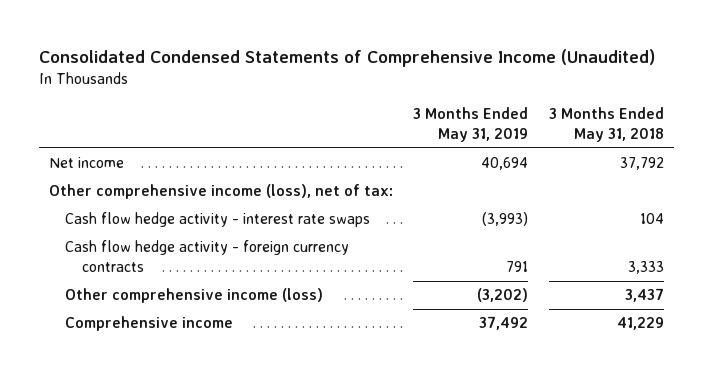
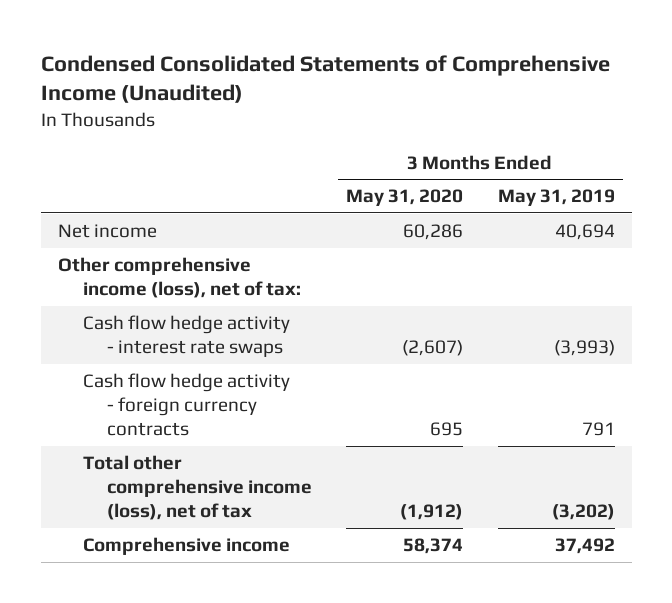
- Consolidated Condensed Statements of Comprehensive Income (Unaudited)
+ Condensed Consolidated Statements of Comprehensive Income (Unaudited)
- | 3 Months Ended May 31, 2019 | 3 Months Ended May 31, 2018
+ | 3 Months Ended May 31, 2020 | 3 Months Ended May 31, 2019
- Other comprehensive income (loss) | (3,202) | 3,437
+ Total other comprehensive income (loss), net of tax | (1,912) | (3,202)

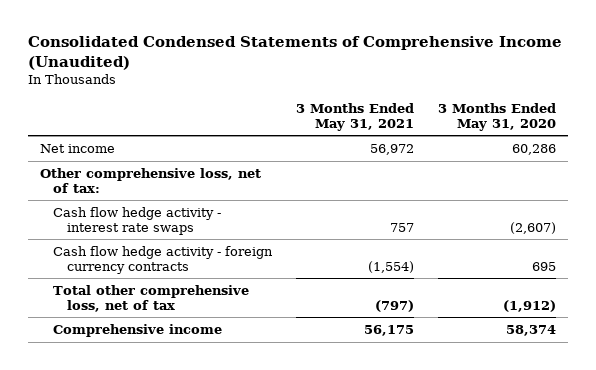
- Condensed Consolidated Statements of Comprehensive Income (Unaudited)
+ Consolidated Condensed Statements of Comprehensive Income (Unaudited)
- | 3 Months Ended May 31, 2020 | 3 Months Ended May 31, 2019
+ | 3 Months Ended May 31, 2021 | 3 Months Ended May 31, 2020
- Other comprehensive income (loss), net of tax:
+ Other comprehensive loss, net of tax:
- Total other comprehensive income (loss), net of tax | (1,912) | (3,202)
+ Total other comprehensive loss, net of tax | (797) | (1,912)

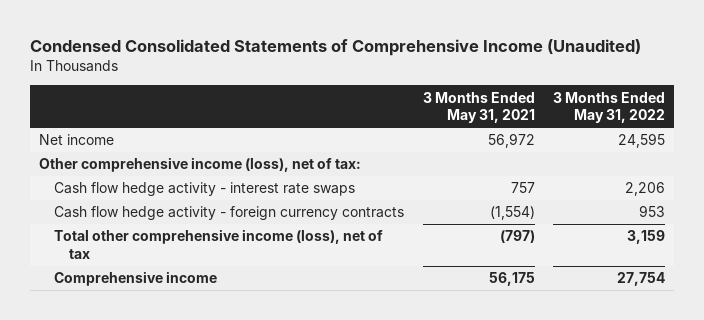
- Consolidated Condensed Statements of Comprehensive Income (Unaudited)
+ Condensed Consolidated Statements of Comprehensive Income (Unaudited)
- | 3 Months Ended May 31, 2021 | 3 Months Ended May 31, 2020
+ | 3 Months Ended May 31, 2021 | 3 Months Ended May 31, 2022
- Other comprehensive loss, net of tax:
+ Other comprehensive income (loss), net of tax:
- Total other comprehensive loss, net of tax | (797) | (1,912)
+ Total other comprehensive income (loss), net of tax | (797) | 3,159

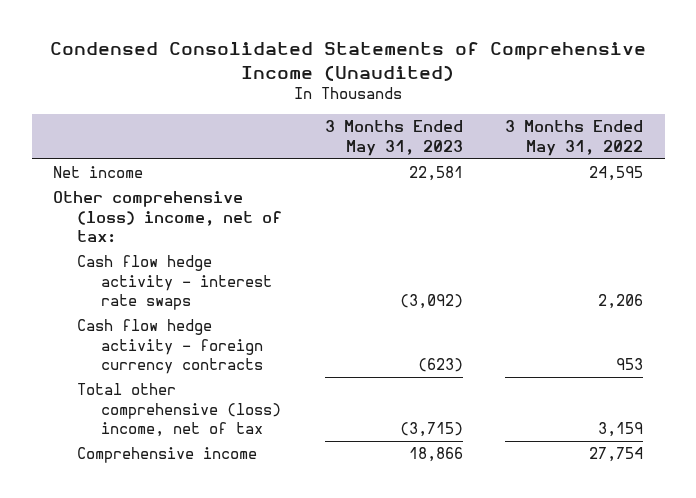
- | 3 Months Ended May 31, 2021 | 3 Months Ended May 31, 2022
+ | 3 Months Ended May 31, 2023 | 3 Months Ended May 31, 2022
- Other comprehensive income (loss), net of tax:
+ Other comprehensive (loss) income, net of tax:
- Total other comprehensive income (loss), net of tax | (797) | 3,159
+ Total other comprehensive (loss) income, net of tax | (3,715) | 3,159

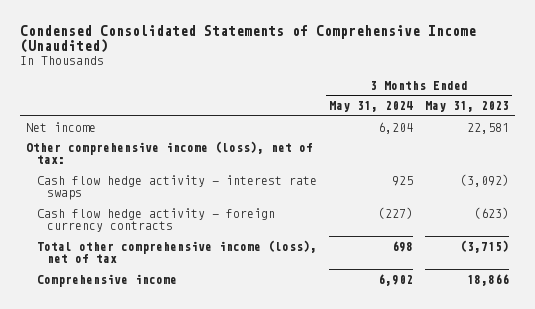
- | 3 Months Ended May 31, 2023 | 3 Months Ended May 31, 2022
+ | 3 Months Ended May 31, 2024 | 3 Months Ended May 31, 2023
- Other comprehensive (loss) income, net of tax:
+ Other comprehensive income (loss), net of tax:
- Total other comprehensive (loss) income, net of tax | (3,715) | 3,159
+ Total other comprehensive income (loss), net of tax | 698 | (3,715)

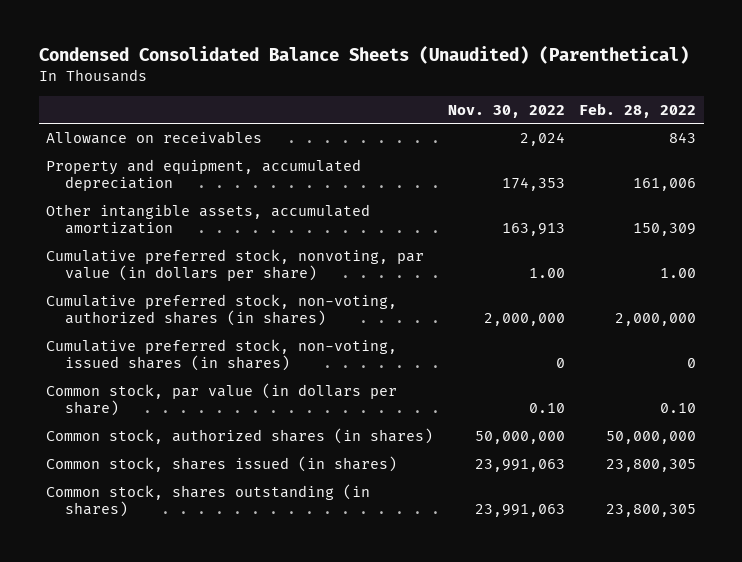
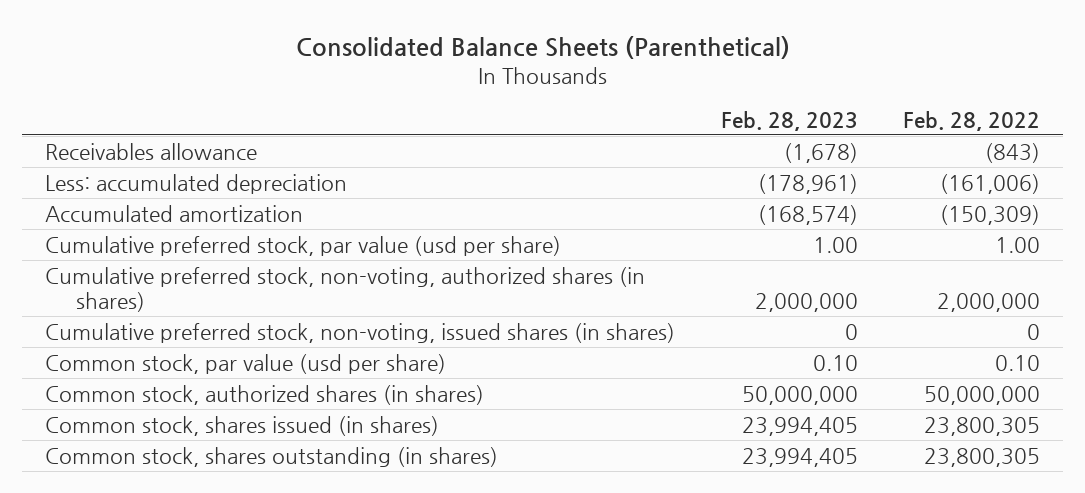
- Condensed Consolidated Balance Sheets (Unaudited) (Parenthetical)
+ Consolidated Balance Sheets (Parenthetical)
- | Nov. 30, 2022 | Feb. 28, 2022
+ | Feb. 28, 2023 | Feb. 28, 2022
- Allowance on receivables | 2,024 | 843
- Property and equipment, accumulated depreciation | 174,353 | 161,006
- Other intangible assets, accumulated amortization | 163,913 | 150,309
- Cumulative preferred stock, nonvoting, par value (in dollars per share) | 1.00 | 1.00
+ Receivables allowance | (1,678) | (843)
+ Less: accumulated depreciation | (178,961) | (161,006)
+ Accumulated amortization | (168,574) | (150,309)
+ Cumulative preferred stock, par value (usd per share) | 1.00 | 1.00
- Common stock, par value (in dollars per share) | 0.10 | 0.10
+ Common stock, par value (usd per share) | 0.10 | 0.10

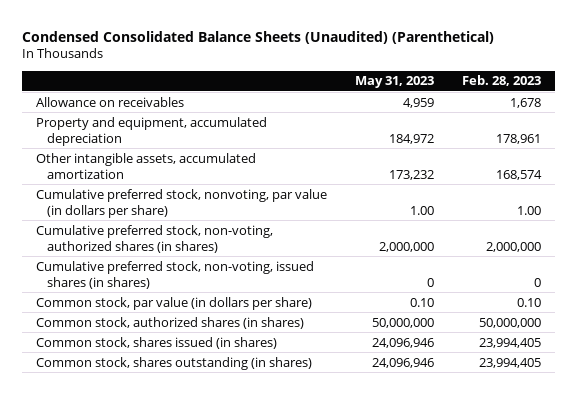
- Consolidated Balance Sheets (Parenthetical)
+ Condensed Consolidated Balance Sheets (Unaudited) (Parenthetical)
- | Feb. 28, 2023 | Feb. 28, 2022
+ | May 31, 2023 | Feb. 28, 2023
- Receivables allowance | (1,678) | (843)
- Less: accumulated depreciation | (178,961) | (161,006)
- Accumulated amortization | (168,574) | (150,309)
- Cumulative preferred stock, par value (usd per share) | 1.00 | 1.00
+ Allowance on receivables | 4,959 | 1,678
+ Property and equipment, accumulated depreciation | 184,972 | 178,961
+ Other intangible assets, accumulated amortization | 173,232 | 168,574
+ Cumulative preferred stock, nonvoting, par value (in dollars per share) | 1.00 | 1.00
- Common stock, par value (usd per share) | 0.10 | 0.10
+ Common stock, par value (in dollars per share) | 0.10 | 0.10

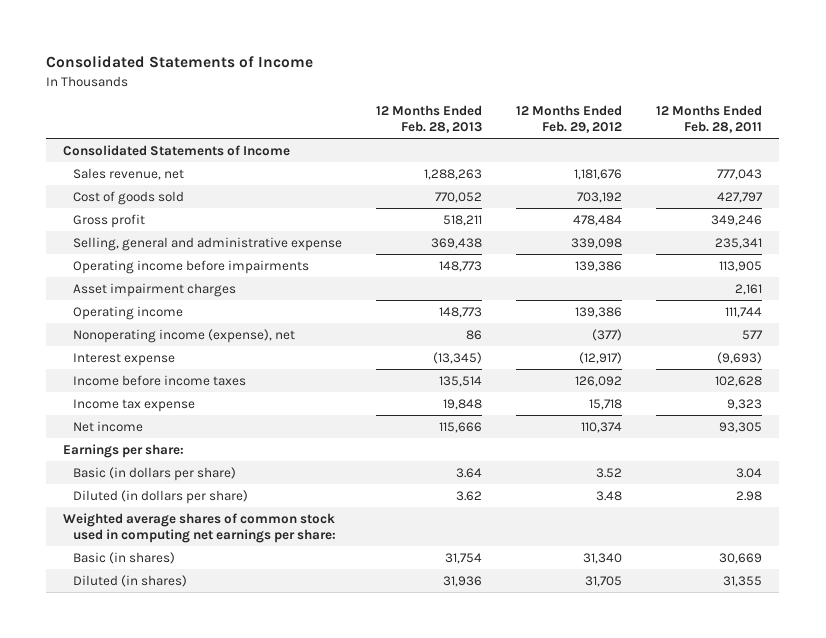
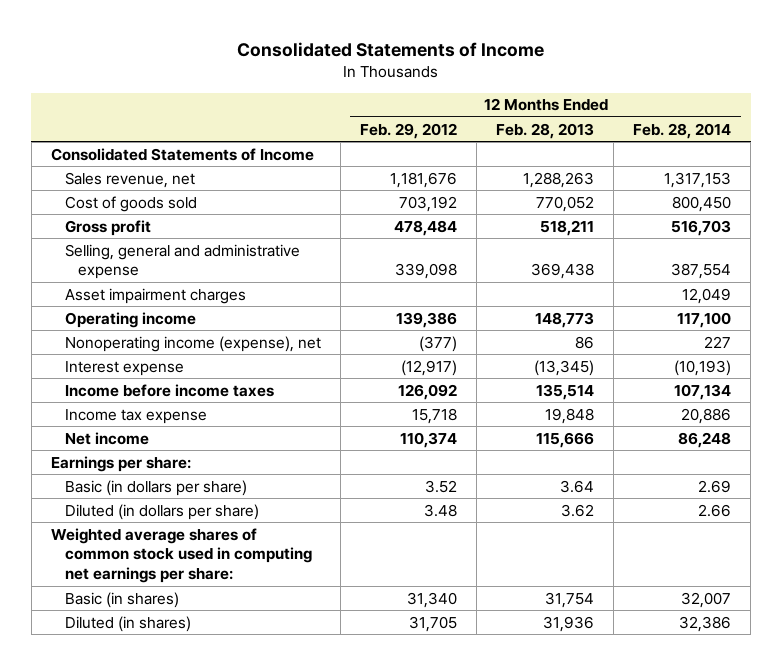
- | 12 Months Ended Feb. 28, 2013 | 12 Months Ended Feb. 29, 2012 | 12 Months Ended Feb. 28, 2011
+ | 12 Months Ended Feb. 29, 2012 | 12 Months Ended Feb. 28, 2013 | 12 Months Ended Feb. 28, 2014
- Operating income before impairments | 148,773 | 139,386 | 113,905

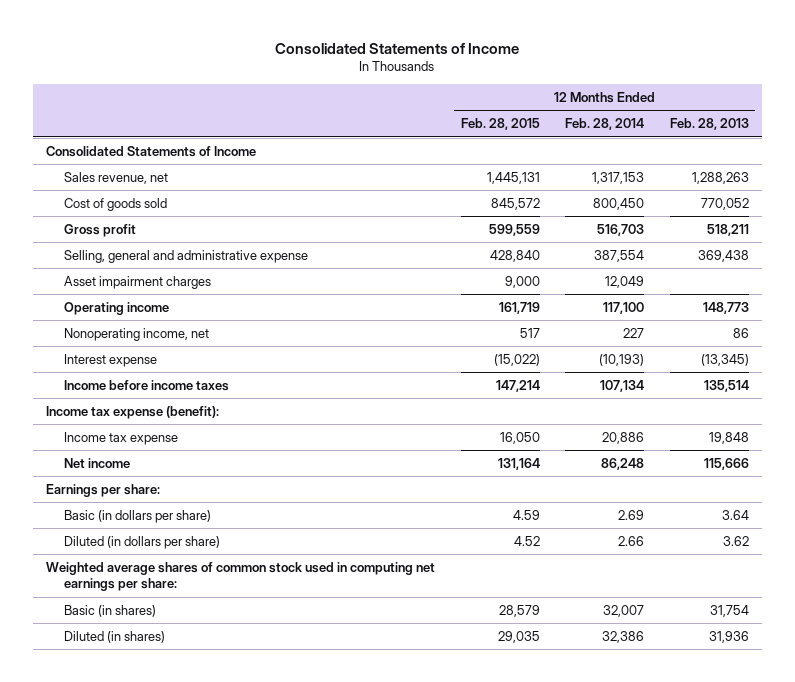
- | 12 Months Ended Feb. 29, 2012 | 12 Months Ended Feb. 28, 2013 | 12 Months Ended Feb. 28, 2014
+ | 12 Months Ended Feb. 28, 2015 | 12 Months Ended Feb. 28, 2014 | 12 Months Ended Feb. 28, 2013
- Nonoperating income (expense), net | (377) | 86 | 227
+ Nonoperating income, net | 517 | 227 | 86
+ Income tax expense (benefit):

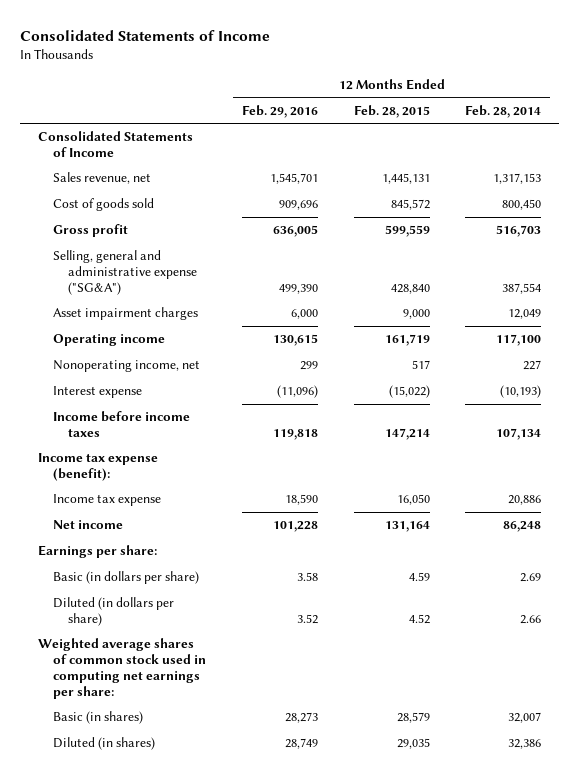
- | 12 Months Ended Feb. 28, 2015 | 12 Months Ended Feb. 28, 2014 | 12 Months Ended Feb. 28, 2013
+ | 12 Months Ended Feb. 29, 2016 | 12 Months Ended Feb. 28, 2015 | 12 Months Ended Feb. 28, 2014
- Selling, general and administrative expense | 428,840 | 387,554 | 369,438
+ Selling, general and administrative expense ("SG&A") | 499,390 | 428,840 | 387,554

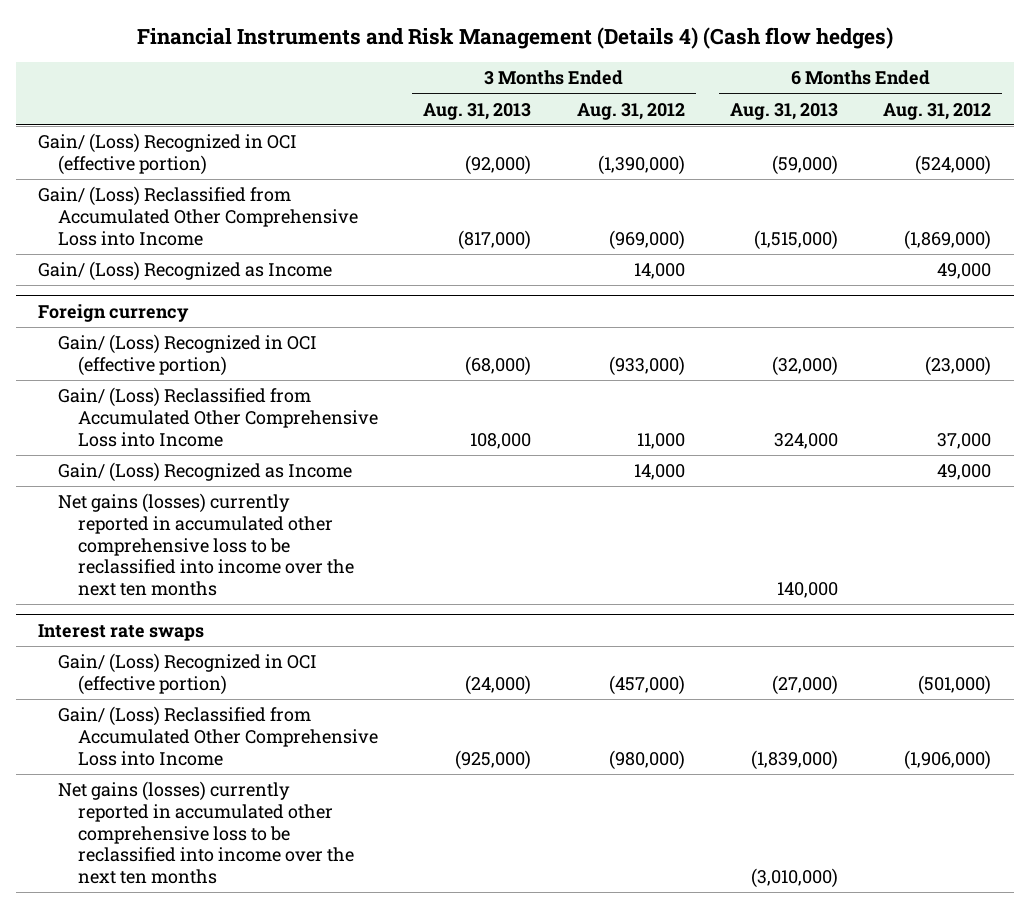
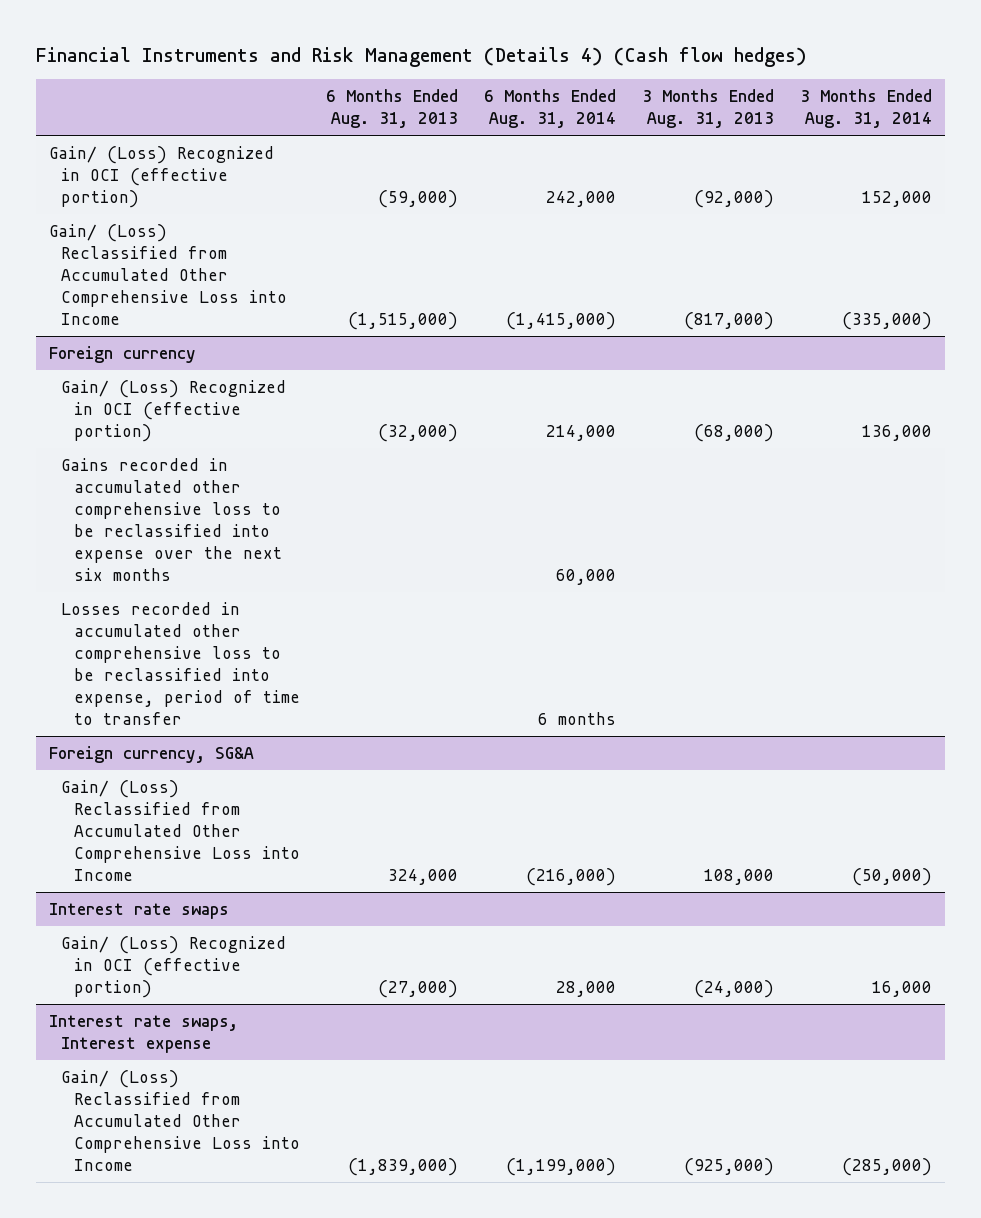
- | 3 Months Ended Aug. 31, 2013 | 3 Months Ended Aug. 31, 2012 | 6 Months Ended Aug. 31, 2013 | 6 Months Ended Aug. 31, 2012
+ | 6 Months Ended Aug. 31, 2013 | 6 Months Ended Aug. 31, 2014 | 3 Months Ended Aug. 31, 2013 | 3 Months Ended Aug. 31, 2014
- Gain/ (Loss) Recognized as Income | | 14,000 | | 49,000
@ Foreign currency
+ Gains recorded in accumulated other comprehensive loss to be reclassified into expense over the next six months | | 60,000 | |
+ Losses recorded in accumulated other comprehensive loss to be reclassified into expense, period of time to transfer | | 6 months | |
+ Foreign currency, SG&A
@ Foreign currency
- Gain/ (Loss) Recognized as Income | | 14,000 | | 49,000
- Net gains (losses) currently reported in accumulated other comprehensive loss to be reclassified into income over the next ten months | | | 140,000 |
+ Interest rate swaps, Interest expense
@ Interest rate swaps
- Net gains (losses) currently reported in accumulated other comprehensive loss to be reclassified into income over the next ten months | | | (3,010,000) |

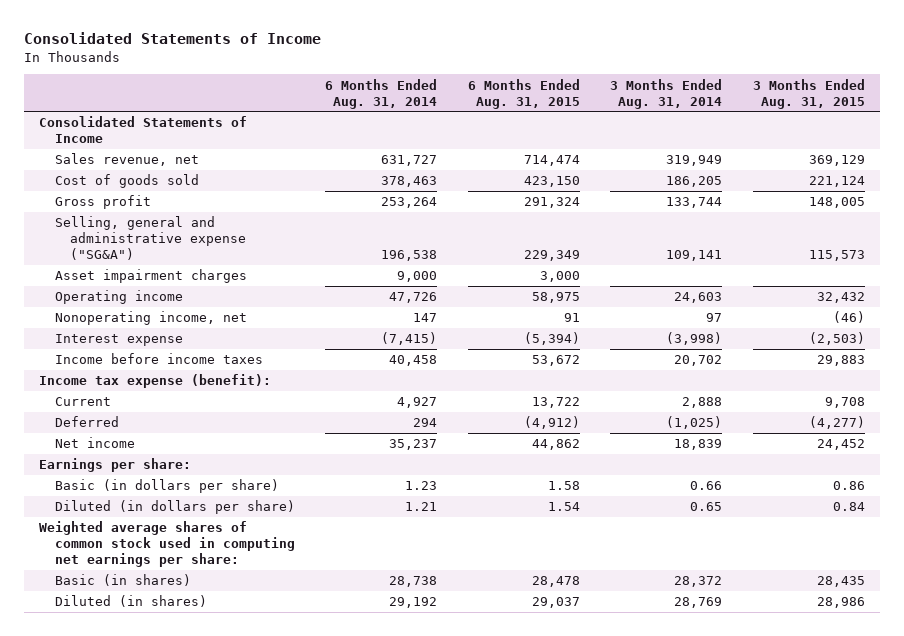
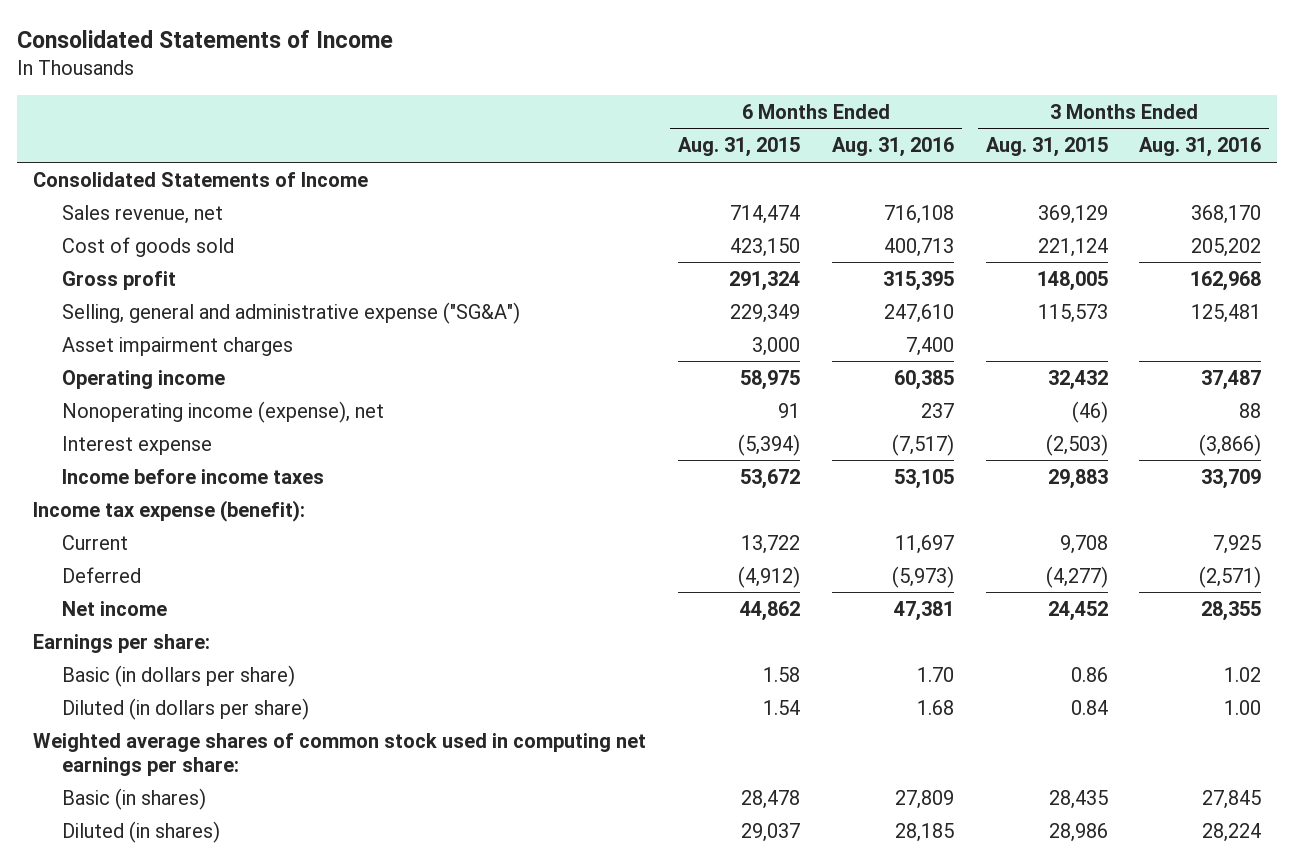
- | 6 Months Ended Aug. 31, 2014 | 6 Months Ended Aug. 31, 2015 | 3 Months Ended Aug. 31, 2014 | 3 Months Ended Aug. 31, 2015
+ | 6 Months Ended Aug. 31, 2015 | 6 Months Ended Aug. 31, 2016 | 3 Months Ended Aug. 31, 2015 | 3 Months Ended Aug. 31, 2016
- Nonoperating income, net | 147 | 91 | 97 | (46)
+ Nonoperating income (expense), net | 91 | 237 | (46) | 88

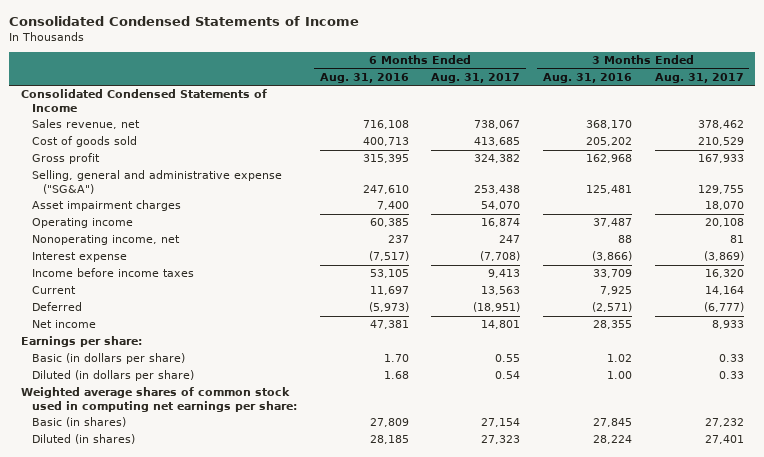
- Consolidated Statements of Income
+ Consolidated Condensed Statements of Income
- | 6 Months Ended Aug. 31, 2015 | 6 Months Ended Aug. 31, 2016 | 3 Months Ended Aug. 31, 2015 | 3 Months Ended Aug. 31, 2016
+ | 6 Months Ended Aug. 31, 2016 | 6 Months Ended Aug. 31, 2017 | 3 Months Ended Aug. 31, 2016 | 3 Months Ended Aug. 31, 2017
- Consolidated Statements of Income
+ Consolidated Condensed Statements of Income
- Nonoperating income (expense), net | 91 | 237 | (46) | 88
+ Nonoperating income, net | 237 | 247 | 88 | 81
- Income tax expense (benefit):

